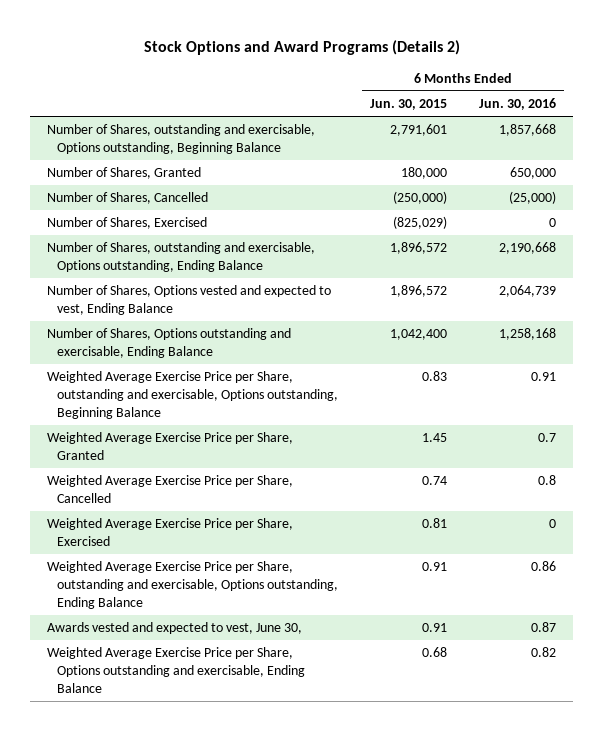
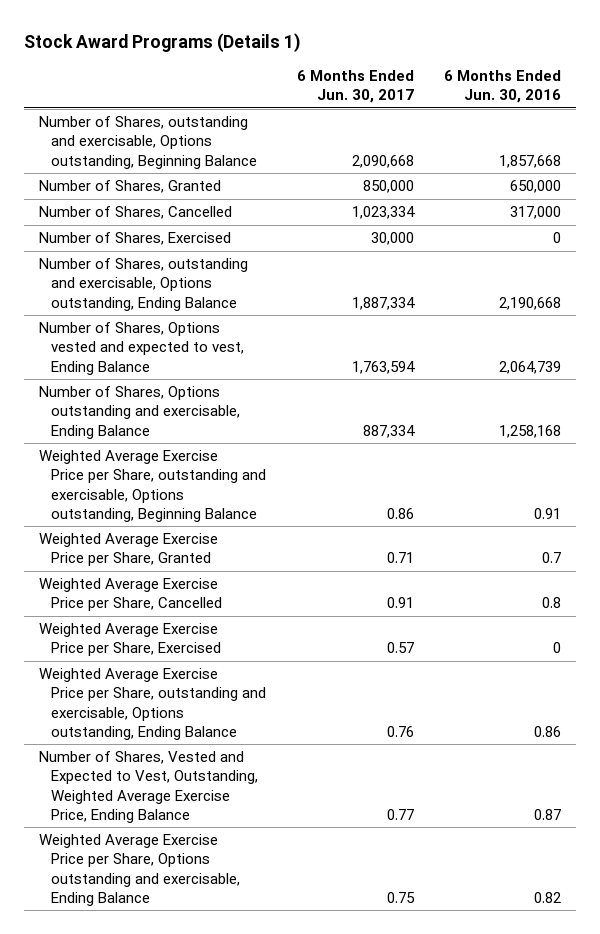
- Stock Options and Award Programs (Details 2)
+ Stock Award Programs (Details 1)
- | 6 Months Ended Jun. 30, 2015 | 6 Months Ended Jun. 30, 2016
+ | 6 Months Ended Jun. 30, 2017 | 6 Months Ended Jun. 30, 2016
- Number of Shares, Cancelled | (250,000) | (25,000)
+ Number of Shares, Cancelled | 1,023,334 | 317,000
- Awards vested and expected to vest, June 30, | 0.91 | 0.87
+ Number of Shares, Vested and Expected to Vest, Outstanding, Weighted Average Exercise Price, Ending Balance | 0.77 | 0.87

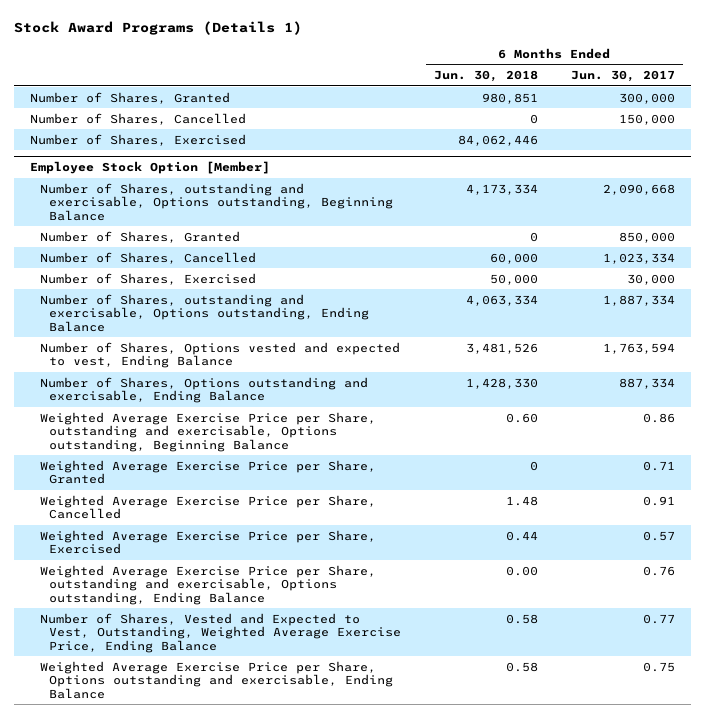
- | 6 Months Ended Jun. 30, 2017 | 6 Months Ended Jun. 30, 2016
+ | 6 Months Ended Jun. 30, 2018 | 6 Months Ended Jun. 30, 2017
+ Number of Shares, Granted | 980,851 | 300,000
+ Number of Shares, Cancelled | 0 | 150,000
+ Number of Shares, Exercised | 84,062,446 |
+ Employee Stock Option [Member]

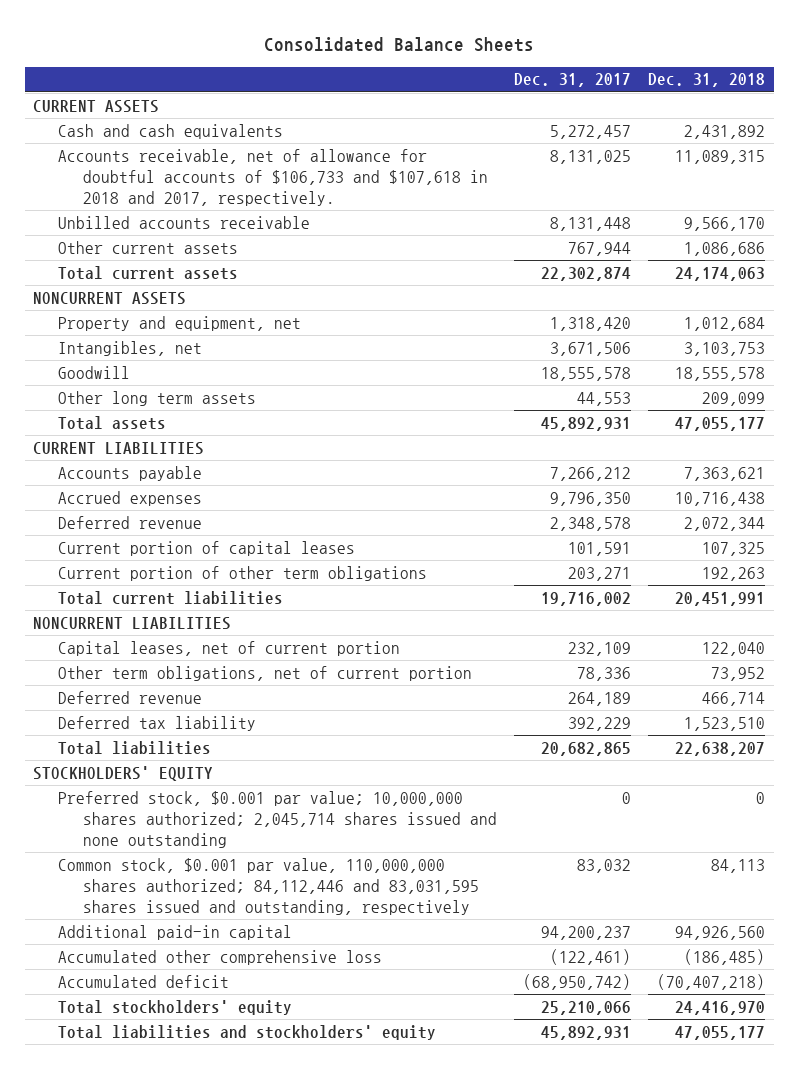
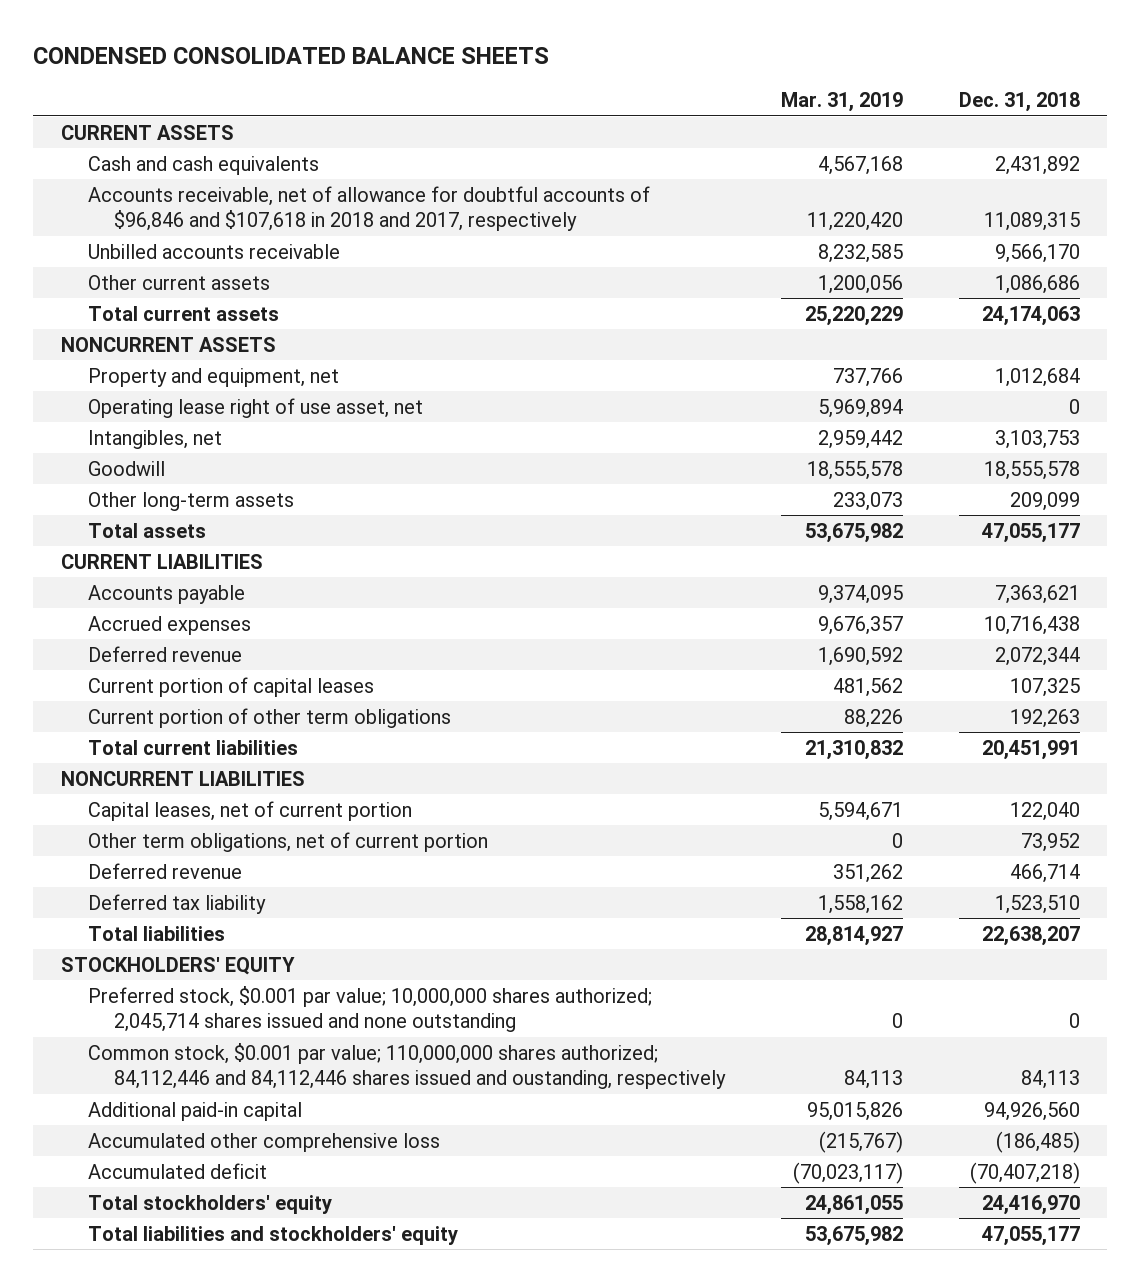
- Consolidated Balance Sheets
+ CONDENSED CONSOLIDATED BALANCE SHEETS
- | Dec. 31, 2017 | Dec. 31, 2018
+ | Mar. 31, 2019 | Dec. 31, 2018
- Accounts receivable, net of allowance for doubtful accounts of $106,733 and $107,618 in 2018 and 2017, respectively. | 8,131,025 | 11,089,315
+ Accounts receivable, net of allowance for doubtful accounts of $96,846 and $107,618 in 2018 and 2017, respectively | 11,220,420 | 11,089,315
+ Operating lease right of use asset, net | 5,969,894 | 0
- Other long term assets | 44,553 | 209,099
+ Other long-term assets | 233,073 | 209,099
- Common stock, $0.001 par value, 110,000,000 shares authorized; 84,112,446 and 83,031,595 shares issued and outstanding, respectively | 83,032 | 84,113
+ Common stock, $0.001 par value; 110,000,000 shares authorized; 84,112,446 and 84,112,446 shares issued and oustanding, respectively | 84,113 | 84,113

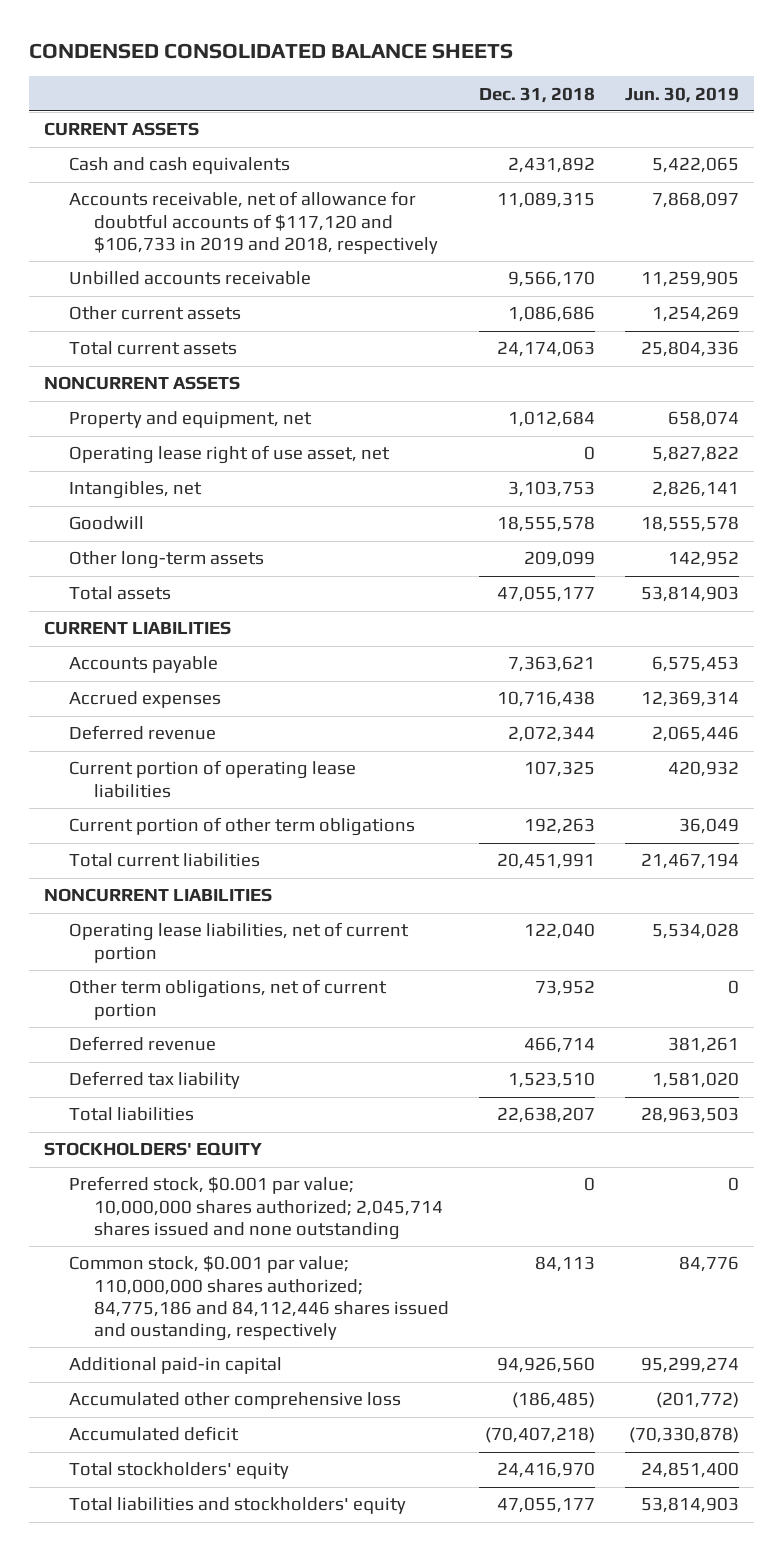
- | Mar. 31, 2019 | Dec. 31, 2018
+ | Dec. 31, 2018 | Jun. 30, 2019
- Accounts receivable, net of allowance for doubtful accounts of $96,846 and $107,618 in 2018 and 2017, respectively | 11,220,420 | 11,089,315
+ Accounts receivable, net of allowance for doubtful accounts of $117,120 and $106,733 in 2019 and 2018, respectively | 11,089,315 | 7,868,097
- Current portion of capital leases | 481,562 | 107,325
+ Current portion of operating lease liabilities | 107,325 | 420,932
- Capital leases, net of current portion | 5,594,671 | 122,040
+ Operating lease liabilities, net of current portion | 122,040 | 5,534,028
- Common stock, $0.001 par value; 110,000,000 shares authorized; 84,112,446 and 84,112,446 shares issued and oustanding, respectively | 84,113 | 84,113
+ Common stock, $0.001 par value; 110,000,000 shares authorized; 84,775,186 and 84,112,446 shares issued and oustanding, respectively | 84,113 | 84,776

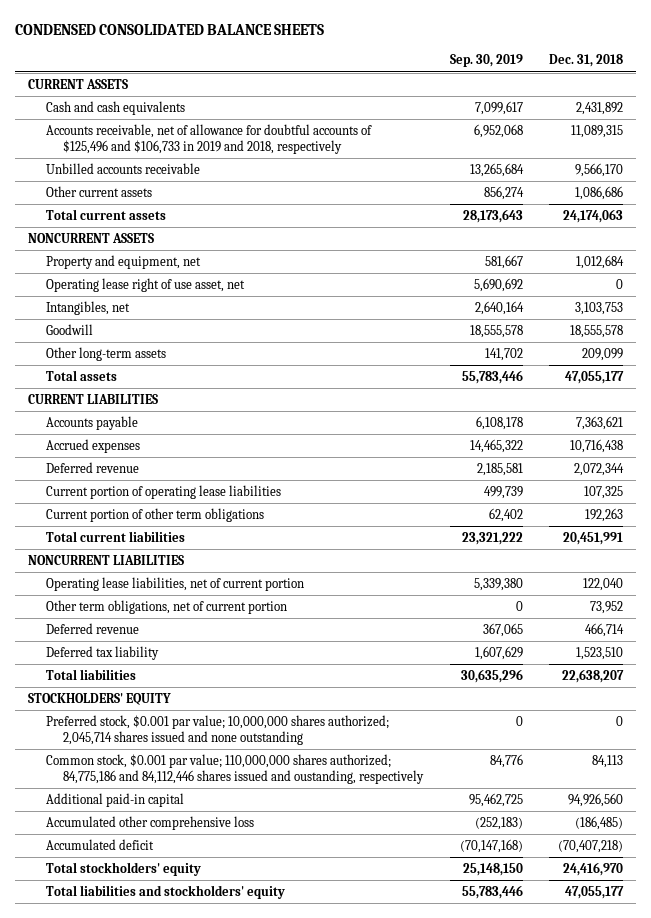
- | Dec. 31, 2018 | Jun. 30, 2019
+ | Sep. 30, 2019 | Dec. 31, 2018
- Accounts receivable, net of allowance for doubtful accounts of $117,120 and $106,733 in 2019 and 2018, respectively | 11,089,315 | 7,868,097
+ Accounts receivable, net of allowance for doubtful accounts of $125,496 and $106,733 in 2019 and 2018, respectively | 6,952,068 | 11,089,315

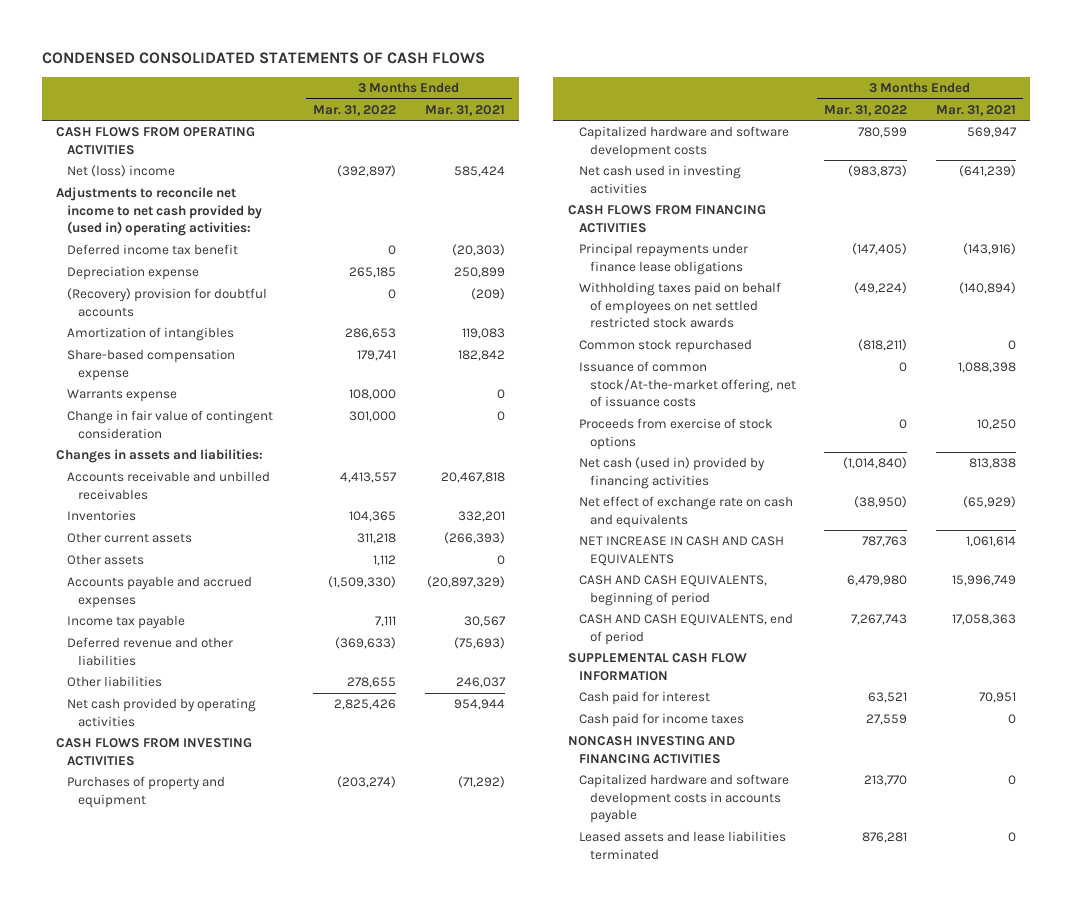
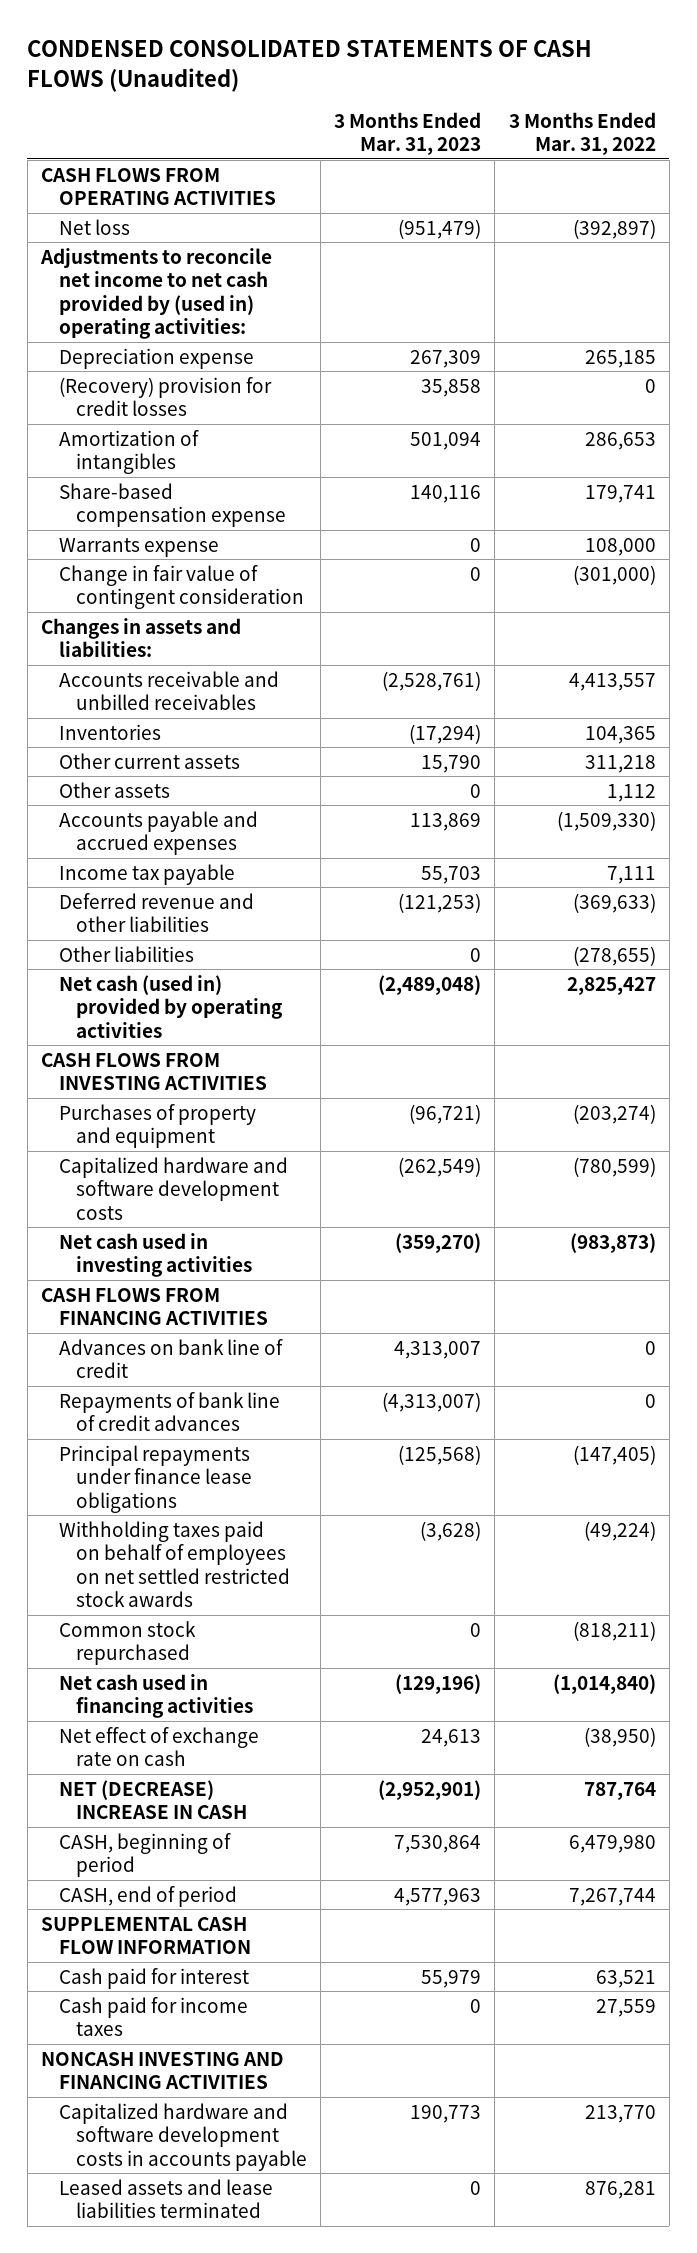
- CONDENSED CONSOLIDATED STATEMENTS OF CASH FLOWS
+ CONDENSED CONSOLIDATED STATEMENTS OF CASH FLOWS (Unaudited)
- | 3 Months Ended Mar. 31, 2022 | 3 Months Ended Mar. 31, 2021
+ | 3 Months Ended Mar. 31, 2023 | 3 Months Ended Mar. 31, 2022
- Net (loss) income | (392,897) | 585,424
+ Net loss | (951,479) | (392,897)
- Deferred income tax benefit | 0 | (20,303)
- (Recovery) provision for doubtful accounts | 0 | (209)
+ (Recovery) provision for credit losses | 35,858 | 0
- Change in fair value of contingent consideration | 301,000 | 0
+ Change in fair value of contingent consideration | 0 | (301,000)
- Other liabilities | 278,655 | 246,037
- Net cash provided by operating activities | 2,825,426 | 954,944
+ Other liabilities | 0 | (278,655)
+ Net cash (used in) provided by operating activities | (2,489,048) | 2,825,427
- Capitalized hardware and software development costs | 780,599 | 569,947
+ Capitalized hardware and software development costs | (262,549) | (780,599)
+ Advances on bank line of credit | 4,313,007 | 0
+ Repayments of bank line of credit advances | (4,313,007) | 0
- Issuance of common stock/At-the-market offering, net of issuance costs | 0 | 1,088,398
- Proceeds from exercise of stock options | 0 | 10,250
- Net cash (used in) provided by financing activities | (1,014,840) | 813,838
- Net effect of exchange rate on cash and equivalents | (38,950) | (65,929)
- NET INCREASE IN CASH AND CASH EQUIVALENTS | 787,763 | 1,061,614
- CASH AND CASH EQUIVALENTS, beginning of period | 6,479,980 | 15,996,749
- CASH AND CASH EQUIVALENTS, end of period | 7,267,743 | 17,058,363
+ Net cash used in financing activities | (129,196) | (1,014,840)
+ Net effect of exchange rate on cash | 24,613 | (38,950)
+ NET (DECREASE) INCREASE IN CASH | (2,952,901) | 787,764
+ CASH, beginning of period | 7,530,864 | 6,479,980
+ CASH, end of period | 4,577,963 | 7,267,744

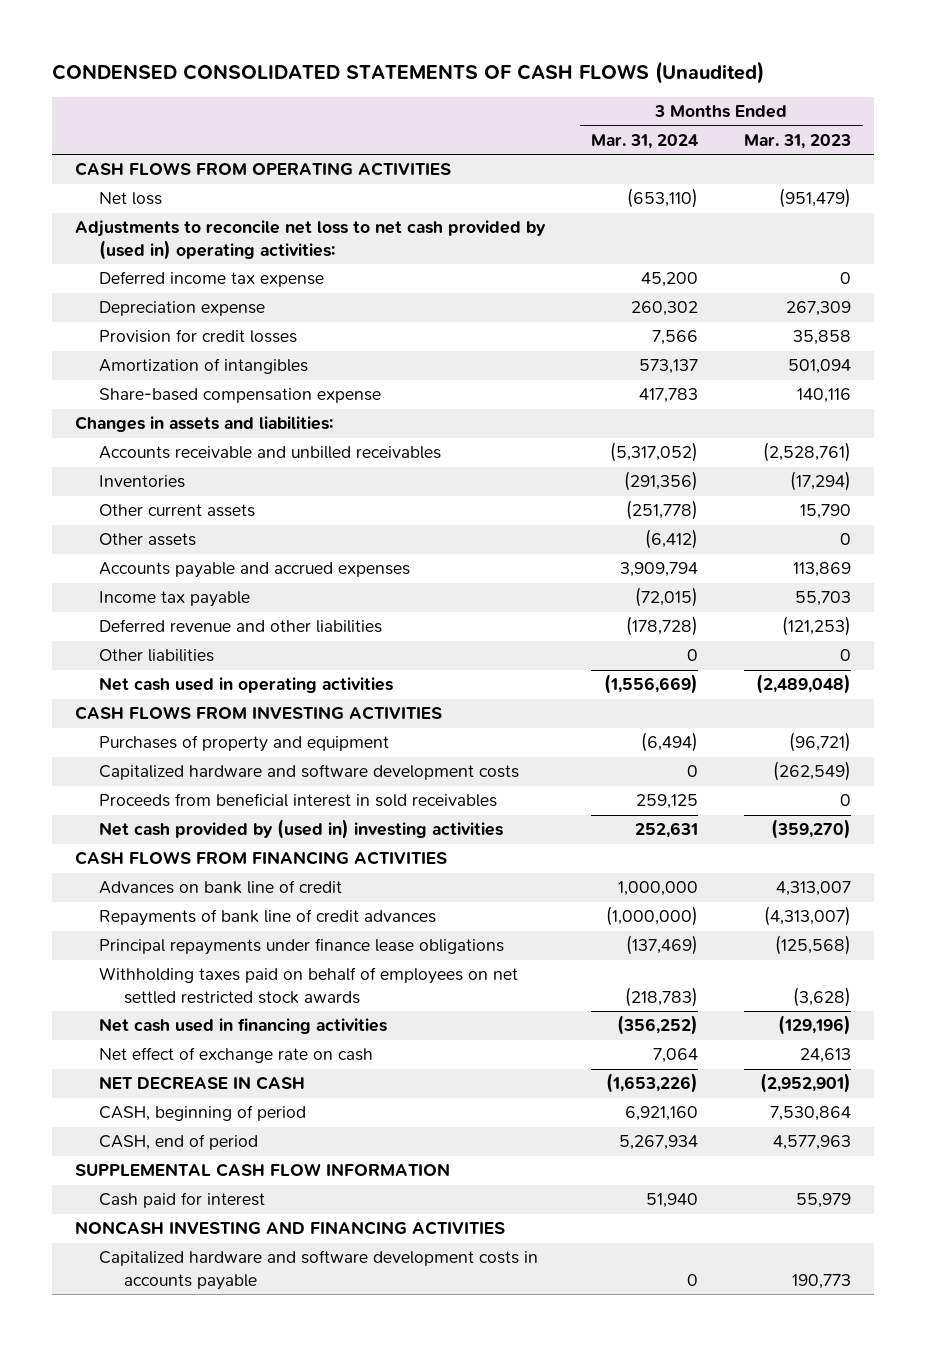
- | 3 Months Ended Mar. 31, 2023 | 3 Months Ended Mar. 31, 2022
+ | 3 Months Ended Mar. 31, 2024 | 3 Months Ended Mar. 31, 2023
- Adjustments to reconcile net income to net cash provided by (used in) operating activities:
+ Adjustments to reconcile net loss to net cash provided by (used in) operating activities:
+ Deferred income tax expense | 45,200 | 0
- (Recovery) provision for credit losses | 35,858 | 0
+ Provision for credit losses | 7,566 | 35,858
- Warrants expense | 0 | 108,000
- Change in fair value of contingent consideration | 0 | (301,000)
- Net cash (used in) provided by operating activities | (2,489,048) | 2,825,427
+ Net cash used in operating activities | (1,556,669) | (2,489,048)
- Net cash used in investing activities | (359,270) | (983,873)
+ Proceeds from beneficial interest in sold receivables | 259,125 | 0
+ Net cash provided by (used in) investing activities | 252,631 | (359,270)
- Common stock repurchased | 0 | (818,211)
- NET (DECREASE) INCREASE IN CASH | (2,952,901) | 787,764
+ NET DECREASE IN CASH | (1,653,226) | (2,952,901)
- Cash paid for income taxes | 0 | 27,559
- Leased assets and lease liabilities terminated | 0 | 876,281

